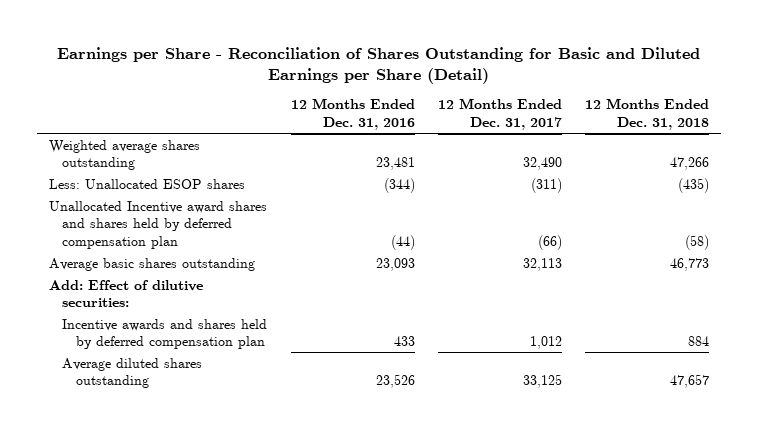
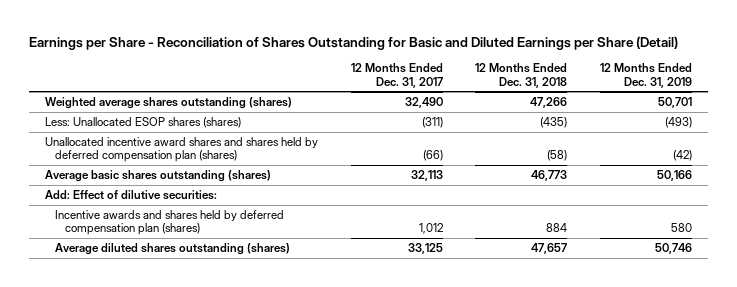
- | 12 Months Ended Dec. 31, 2016 | 12 Months Ended Dec. 31, 2017 | 12 Months Ended Dec. 31, 2018
+ | 12 Months Ended Dec. 31, 2017 | 12 Months Ended Dec. 31, 2018 | 12 Months Ended Dec. 31, 2019
- Weighted average shares outstanding | 23,481 | 32,490 | 47,266
- Less: Unallocated ESOP shares | (344) | (311) | (435)
- Unallocated Incentive award shares and shares held by deferred compensation plan | (44) | (66) | (58)
- Average basic shares outstanding | 23,093 | 32,113 | 46,773
+ Weighted average shares outstanding (shares) | 32,490 | 47,266 | 50,701
+ Less: Unallocated ESOP shares (shares) | (311) | (435) | (493)
+ Unallocated incentive award shares and shares held by deferred compensation plan (shares) | (66) | (58) | (42)
+ Average basic shares outstanding (shares) | 32,113 | 46,773 | 50,166
- Incentive awards and shares held by deferred compensation plan | 433 | 1,012 | 884
- Average diluted shares outstanding | 23,526 | 33,125 | 47,657
+ Incentive awards and shares held by deferred compensation plan (shares) | 1,012 | 884 | 580
+ Average diluted shares outstanding (shares) | 33,125 | 47,657 | 50,746

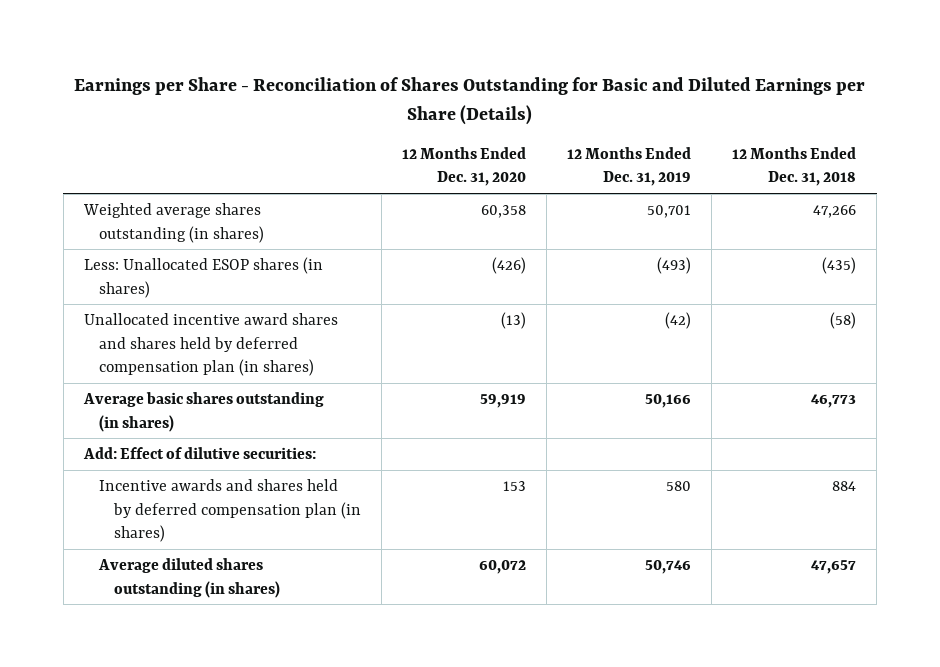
- Earnings per Share - Reconciliation of Shares Outstanding for Basic and Diluted Earnings per Share (Detail)
+ Earnings per Share - Reconciliation of Shares Outstanding for Basic and Diluted Earnings per Share (Details)
- | 12 Months Ended Dec. 31, 2017 | 12 Months Ended Dec. 31, 2018 | 12 Months Ended Dec. 31, 2019
+ | 12 Months Ended Dec. 31, 2020 | 12 Months Ended Dec. 31, 2019 | 12 Months Ended Dec. 31, 2018
- Weighted average shares outstanding (shares) | 32,490 | 47,266 | 50,701
- Less: Unallocated ESOP shares (shares) | (311) | (435) | (493)
- Unallocated incentive award shares and shares held by deferred compensation plan (shares) | (66) | (58) | (42)
- Average basic shares outstanding (shares) | 32,113 | 46,773 | 50,166
+ Weighted average shares outstanding (in shares) | 60,358 | 50,701 | 47,266
+ Less: Unallocated ESOP shares (in shares) | (426) | (493) | (435)
+ Unallocated incentive award shares and shares held by deferred compensation plan (in shares) | (13) | (42) | (58)
+ Average basic shares outstanding (in shares) | 59,919 | 50,166 | 46,773
- Incentive awards and shares held by deferred compensation plan (shares) | 1,012 | 884 | 580
- Average diluted shares outstanding (shares) | 33,125 | 47,657 | 50,746
+ Incentive awards and shares held by deferred compensation plan (in shares) | 153 | 580 | 884
+ Average diluted shares outstanding (in shares) | 60,072 | 50,746 | 47,657

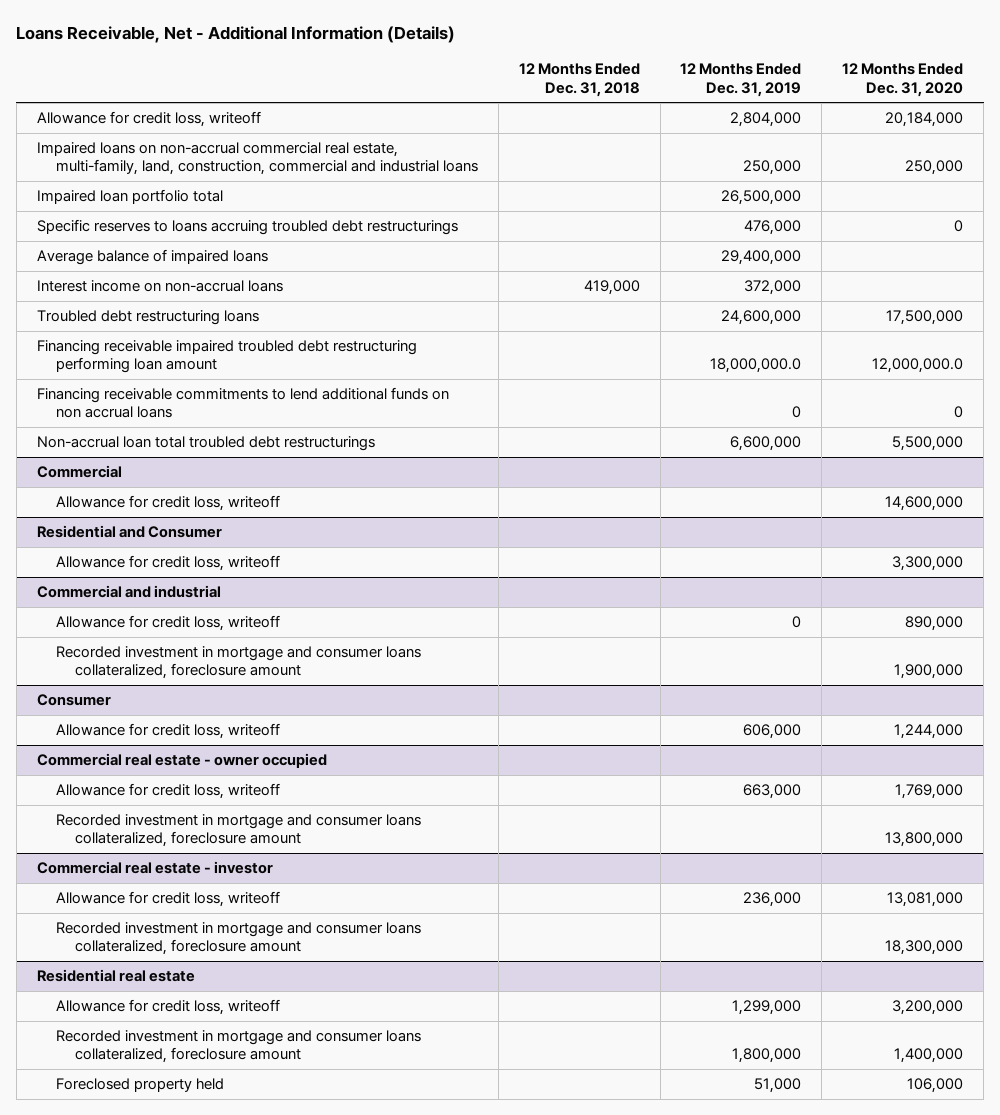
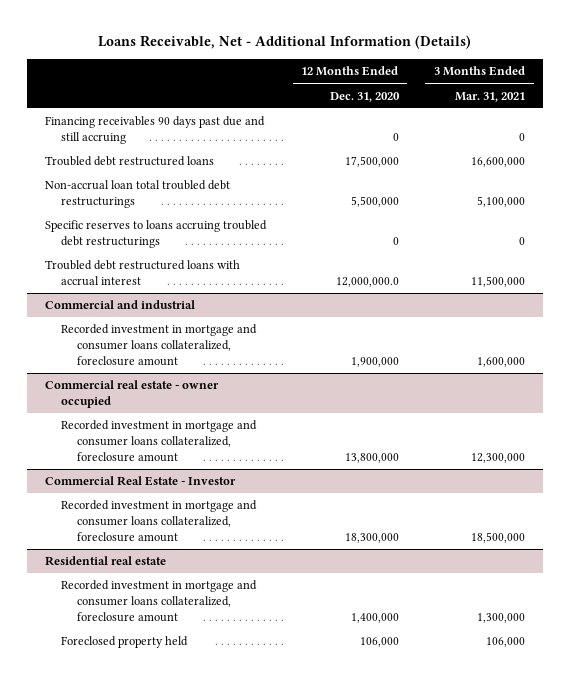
- | 12 Months Ended Dec. 31, 2018 | 12 Months Ended Dec. 31, 2019 | 12 Months Ended Dec. 31, 2020
+ | 12 Months Ended Dec. 31, 2020 | 3 Months Ended Mar. 31, 2021
- Allowance for credit loss, writeoff | | 2,804,000 | 20,184,000
- Impaired loans on non-accrual commercial real estate, multi-family, land, construction, commercial and industrial loans | | 250,000 | 250,000
- Impaired loan portfolio total | | 26,500,000 |
- Average balance of impaired loans | | 29,400,000 |
- Interest income on non-accrual loans | 419,000 | 372,000 |
- Troubled debt restructuring loans | | 24,600,000 | 17,500,000
- Financing receivable impaired troubled debt restructuring performing loan amount | | 18,000,000.0 | 12,000,000.0
- Financing receivable commitments to lend additional funds on non accrual loans | | 0 | 0
+ Financing receivables 90 days past due and still accruing | 0 | 0
+ Troubled debt restructured loans | 17,500,000 | 16,600,000
- Commercial
- Allowance for credit loss, writeoff | | | 14,600,000
- Residential and Consumer
- Allowance for credit loss, writeoff | | | 3,300,000
moved down: Specific reserves to loans accruing troubled debt restructurings | 0 | 0
+ Troubled debt restructured loans with accrual interest | 12,000,000.0 | 11,500,000
@ Commercial and industrial
- Allowance for credit loss, writeoff | | 0 | 890,000
- Consumer
- Allowance for credit loss, writeoff | | 606,000 | 1,244,000
@ Commercial real estate - owner occupied
- Allowance for credit loss, writeoff | | 663,000 | 1,769,000
- Commercial real estate - investor
- Allowance for credit loss, writeoff | | 236,000 | 13,081,000
+ Commercial Real Estate - Investor
@ Residential real estate
- Allowance for credit loss, writeoff | | 1,299,000 | 3,200,000

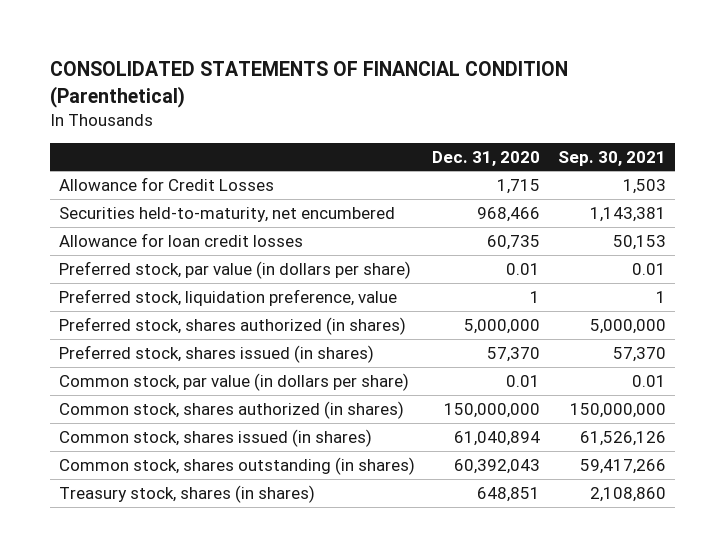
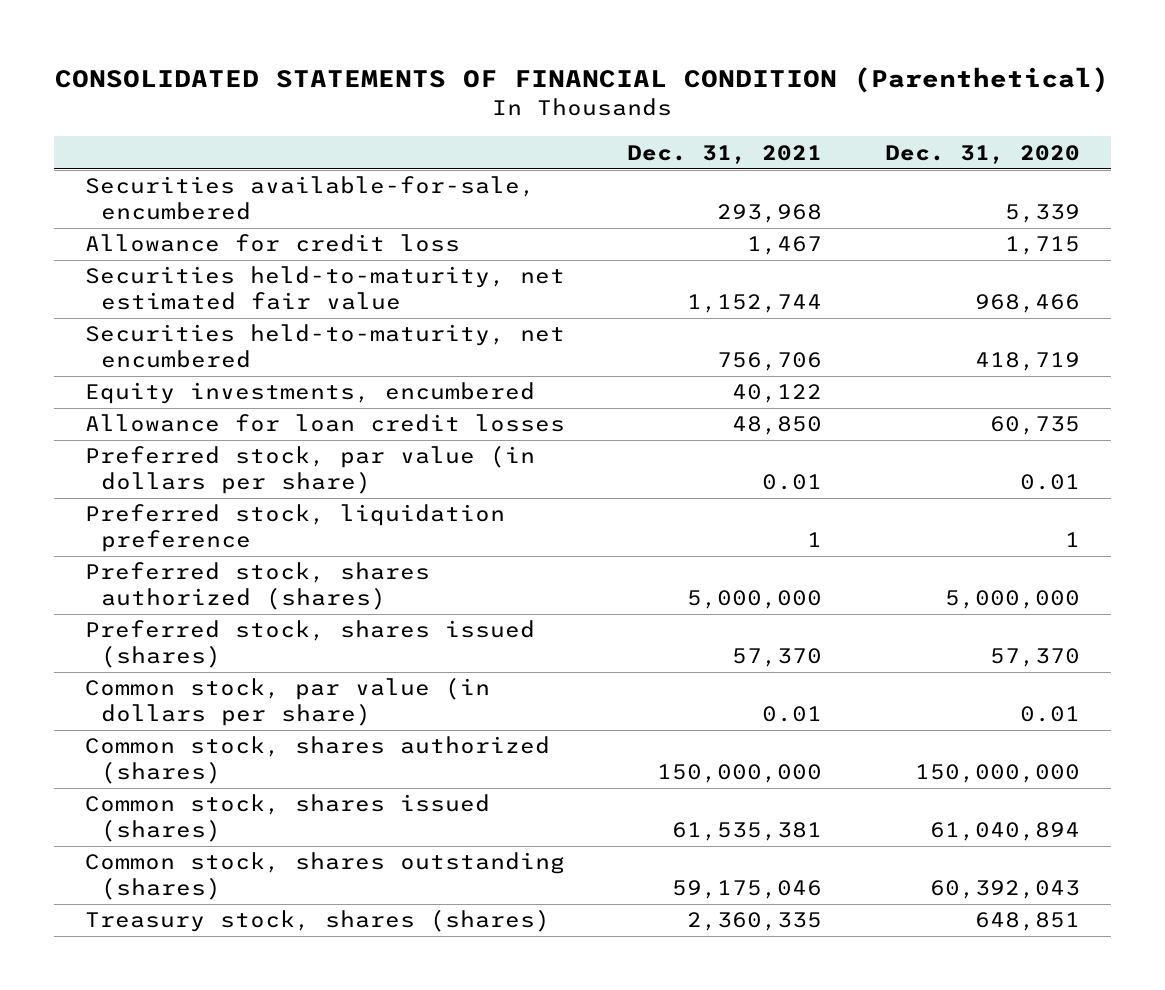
- | Dec. 31, 2020 | Sep. 30, 2021
+ | Dec. 31, 2021 | Dec. 31, 2020
- Allowance for Credit Losses | 1,715 | 1,503
- Securities held-to-maturity, net encumbered | 968,466 | 1,143,381
+ Securities available-for-sale, encumbered | 293,968 | 5,339
+ Allowance for credit loss | 1,467 | 1,715
+ Securities held-to-maturity, net estimated fair value | 1,152,744 | 968,466
+ Securities held-to-maturity, net encumbered | 756,706 | 418,719
+ Equity investments, encumbered | 40,122 |
- Preferred stock, liquidation preference, value | 1 | 1
- Preferred stock, shares authorized (in shares) | 5,000,000 | 5,000,000
- Preferred stock, shares issued (in shares) | 57,370 | 57,370
+ Preferred stock, liquidation preference | 1 | 1
+ Preferred stock, shares authorized (shares) | 5,000,000 | 5,000,000
+ Preferred stock, shares issued (shares) | 57,370 | 57,370
- Common stock, shares authorized (in shares) | 150,000,000 | 150,000,000
- Common stock, shares issued (in shares) | 61,040,894 | 61,526,126
- Common stock, shares outstanding (in shares) | 60,392,043 | 59,417,266
- Treasury stock, shares (in shares) | 648,851 | 2,108,860
+ Common stock, shares authorized (shares) | 150,000,000 | 150,000,000
+ Common stock, shares issued (shares) | 61,535,381 | 61,040,894
+ Common stock, shares outstanding (shares) | 59,175,046 | 60,392,043
+ Treasury stock, shares (shares) | 2,360,335 | 648,851

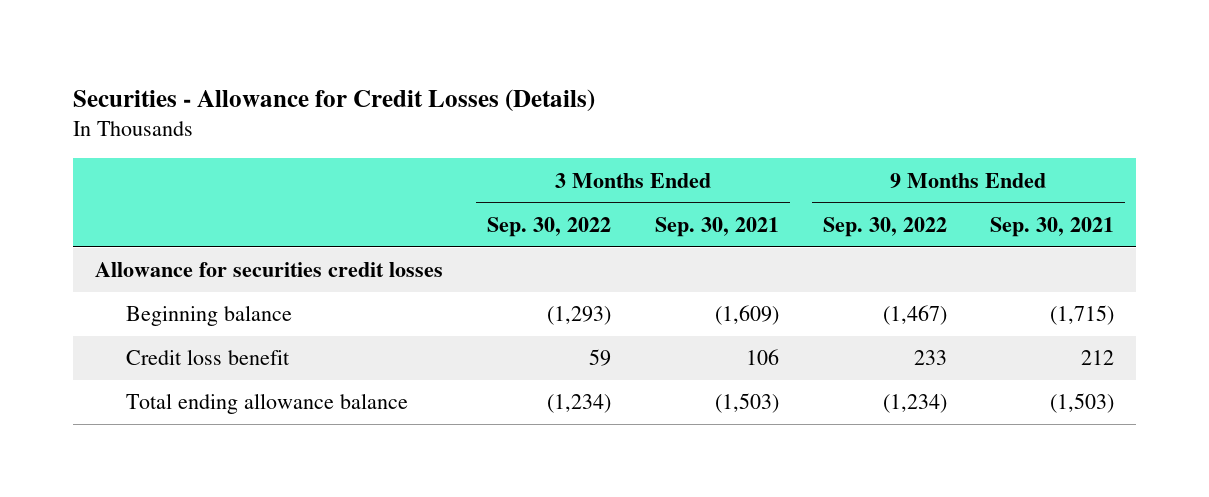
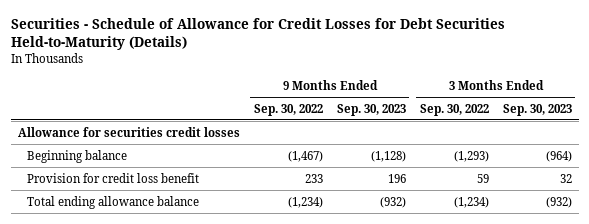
- Securities - Allowance for Credit Losses (Details)
+ Securities - Schedule of Allowance for Credit Losses for Debt Securities Held-to-Maturity (Details)
- | 3 Months Ended Sep. 30, 2022 | 3 Months Ended Sep. 30, 2021 | 9 Months Ended Sep. 30, 2022 | 9 Months Ended Sep. 30, 2021
+ | 9 Months Ended Sep. 30, 2022 | 9 Months Ended Sep. 30, 2023 | 3 Months Ended Sep. 30, 2022 | 3 Months Ended Sep. 30, 2023
- Credit loss benefit | 59 | 106 | 233 | 212
+ Provision for credit loss benefit | 233 | 196 | 59 | 32

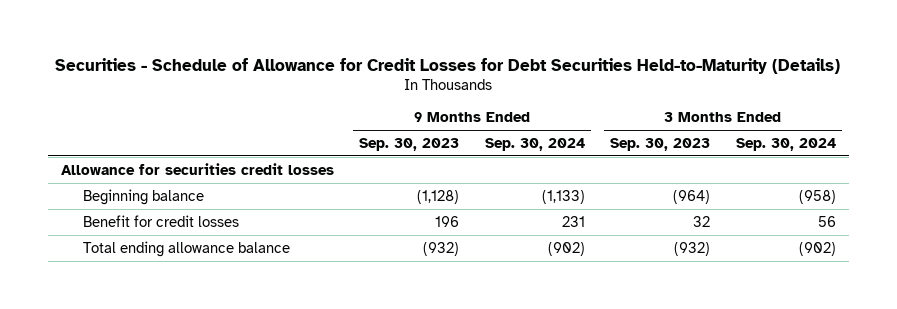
- | 9 Months Ended Sep. 30, 2022 | 9 Months Ended Sep. 30, 2023 | 3 Months Ended Sep. 30, 2022 | 3 Months Ended Sep. 30, 2023
+ | 9 Months Ended Sep. 30, 2023 | 9 Months Ended Sep. 30, 2024 | 3 Months Ended Sep. 30, 2023 | 3 Months Ended Sep. 30, 2024
- Provision for credit loss benefit | 233 | 196 | 59 | 32
+ Benefit for credit losses | 196 | 231 | 32 | 56

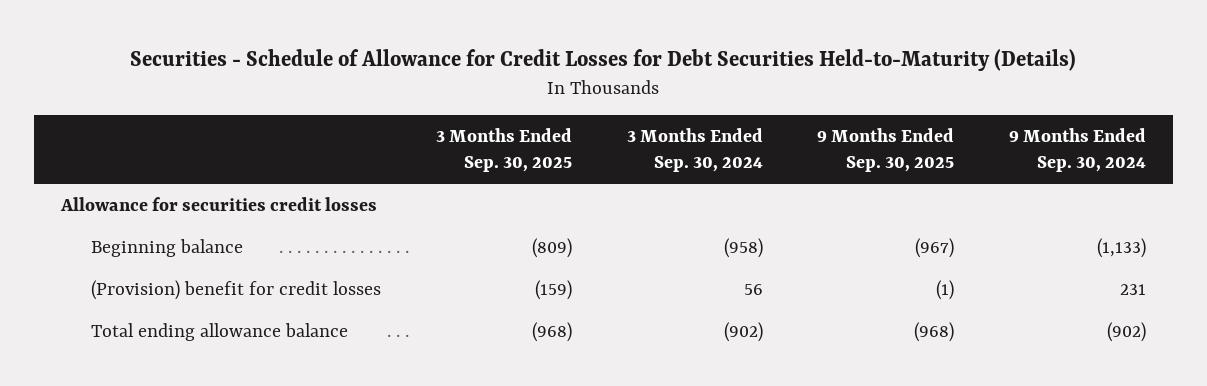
- | 9 Months Ended Sep. 30, 2023 | 9 Months Ended Sep. 30, 2024 | 3 Months Ended Sep. 30, 2023 | 3 Months Ended Sep. 30, 2024
+ | 3 Months Ended Sep. 30, 2025 | 3 Months Ended Sep. 30, 2024 | 9 Months Ended Sep. 30, 2025 | 9 Months Ended Sep. 30, 2024
- Benefit for credit losses | 196 | 231 | 32 | 56
+ (Provision) benefit for credit losses | (159) | 56 | (1) | 231

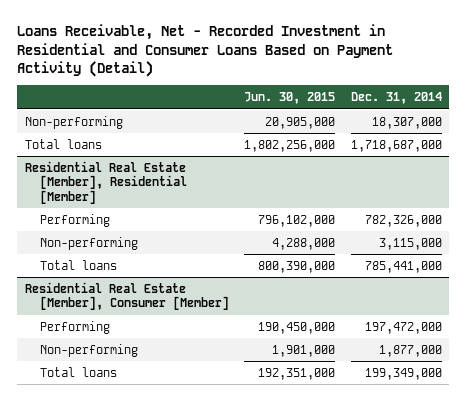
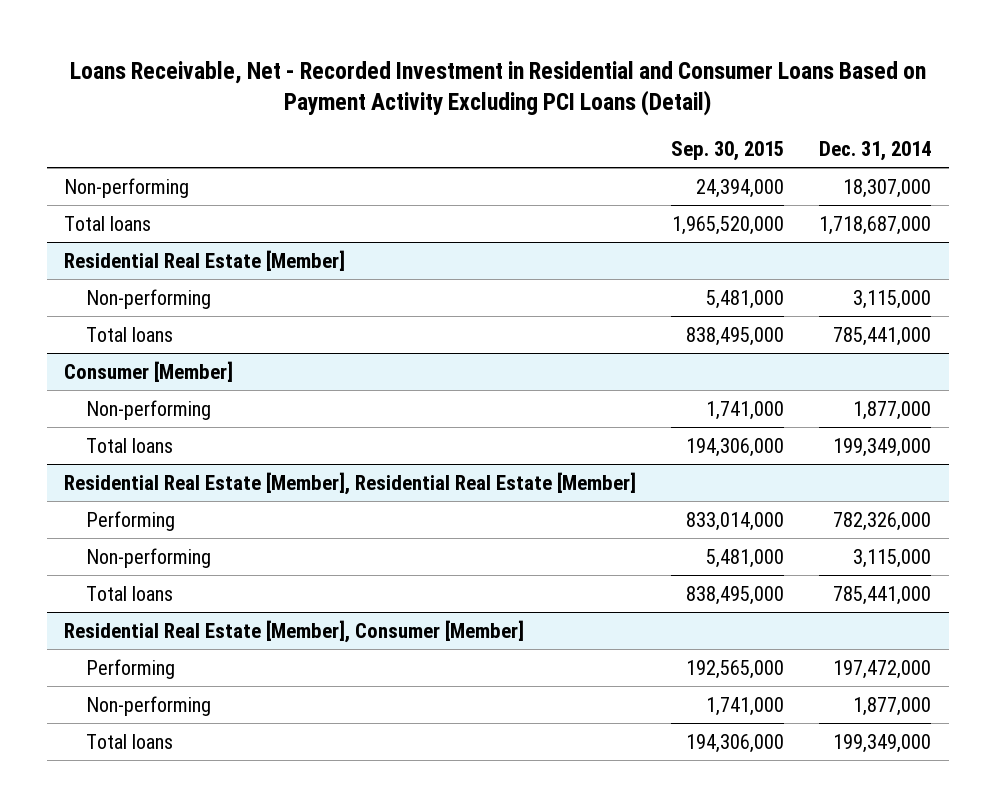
- Loans Receivable, Net - Recorded Investment in Residential and Consumer Loans Based on Payment Activity (Detail)
+ Loans Receivable, Net - Recorded Investment in Residential and Consumer Loans Based on Payment Activity Excluding PCI Loans (Detail)
- | Jun. 30, 2015 | Dec. 31, 2014
+ | Sep. 30, 2015 | Dec. 31, 2014
- Residential Real Estate [Member], Residential [Member]
+ Residential Real Estate [Member]
+ Non-performing | 5,481,000 | 3,115,000
+ Total loans | 838,495,000 | 785,441,000
+ Consumer [Member]
+ Non-performing | 1,741,000 | 1,877,000
+ Total loans | 194,306,000 | 199,349,000
+ Residential Real Estate [Member], Residential Real Estate [Member]

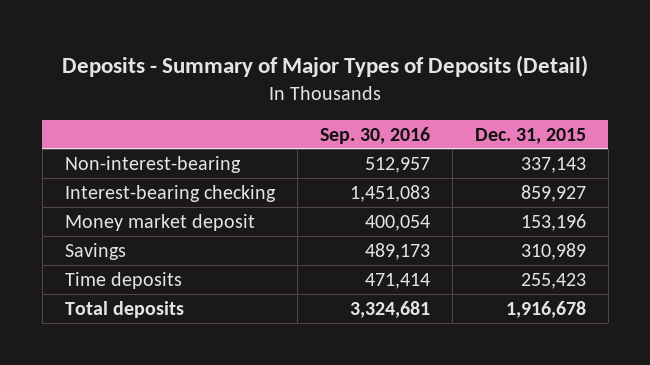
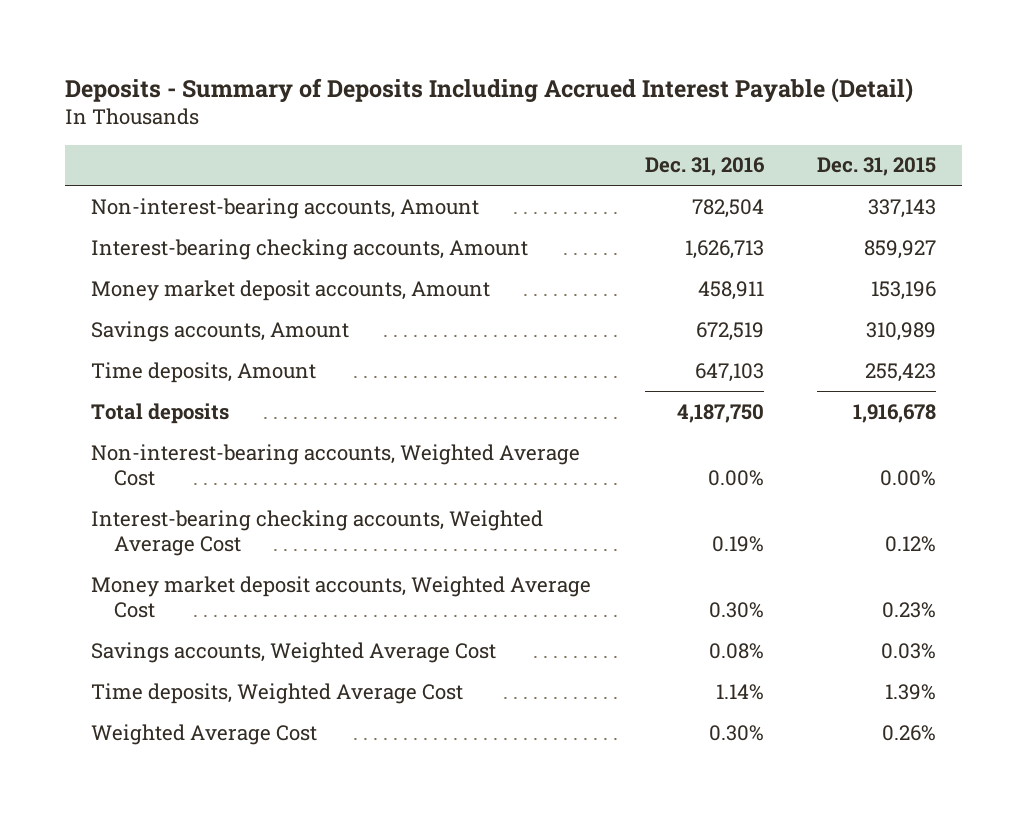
- Deposits - Summary of Major Types of Deposits (Detail)
+ Deposits - Summary of Deposits Including Accrued Interest Payable (Detail)
- | Sep. 30, 2016 | Dec. 31, 2015
+ | Dec. 31, 2016 | Dec. 31, 2015
- Non-interest-bearing | 512,957 | 337,143
- Interest-bearing checking | 1,451,083 | 859,927
- Money market deposit | 400,054 | 153,196
- Savings | 489,173 | 310,989
- Time deposits | 471,414 | 255,423
+ Non-interest-bearing accounts, Amount | 782,504 | 337,143
+ Interest-bearing checking accounts, Amount | 1,626,713 | 859,927
+ Money market deposit accounts, Amount | 458,911 | 153,196
+ Savings accounts, Amount | 672,519 | 310,989
+ Time deposits, Amount | 647,103 | 255,423
+ Non-interest-bearing accounts, Weighted Average Cost | 0.00% | 0.00%
+ Interest-bearing checking accounts, Weighted Average Cost | 0.19% | 0.12%
+ Money market deposit accounts, Weighted Average Cost | 0.30% | 0.23%
+ Savings accounts, Weighted Average Cost | 0.08% | 0.03%
+ Time deposits, Weighted Average Cost | 1.14% | 1.39%
+ Weighted Average Cost | 0.30% | 0.26%

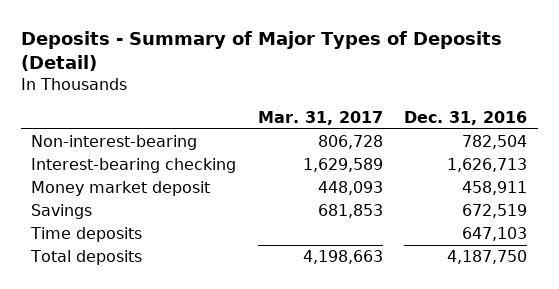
- Deposits - Summary of Deposits Including Accrued Interest Payable (Detail)
+ Deposits - Summary of Major Types of Deposits (Detail)
- | Dec. 31, 2016 | Dec. 31, 2015
+ | Mar. 31, 2017 | Dec. 31, 2016
- Non-interest-bearing accounts, Amount | 782,504 | 337,143
- Interest-bearing checking accounts, Amount | 1,626,713 | 859,927
- Money market deposit accounts, Amount | 458,911 | 153,196
- Savings accounts, Amount | 672,519 | 310,989
- Time deposits, Amount | 647,103 | 255,423
+ Non-interest-bearing | 806,728 | 782,504
+ Interest-bearing checking | 1,629,589 | 1,626,713
+ Money market deposit | 448,093 | 458,911
+ Savings | 681,853 | 672,519
+ Time deposits | | 647,103
- Non-interest-bearing accounts, Weighted Average Cost | 0.00% | 0.00%
- Interest-bearing checking accounts, Weighted Average Cost | 0.19% | 0.12%
- Money market deposit accounts, Weighted Average Cost | 0.30% | 0.23%
- Savings accounts, Weighted Average Cost | 0.08% | 0.03%
- Time deposits, Weighted Average Cost | 1.14% | 1.39%
- Weighted Average Cost | 0.30% | 0.26%

